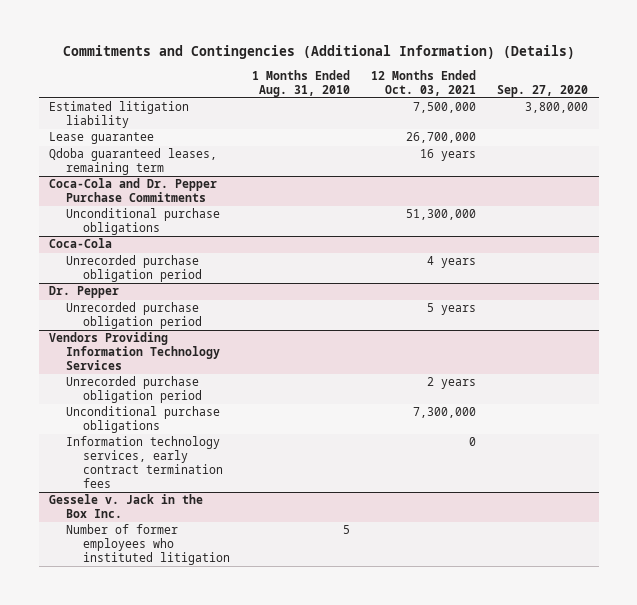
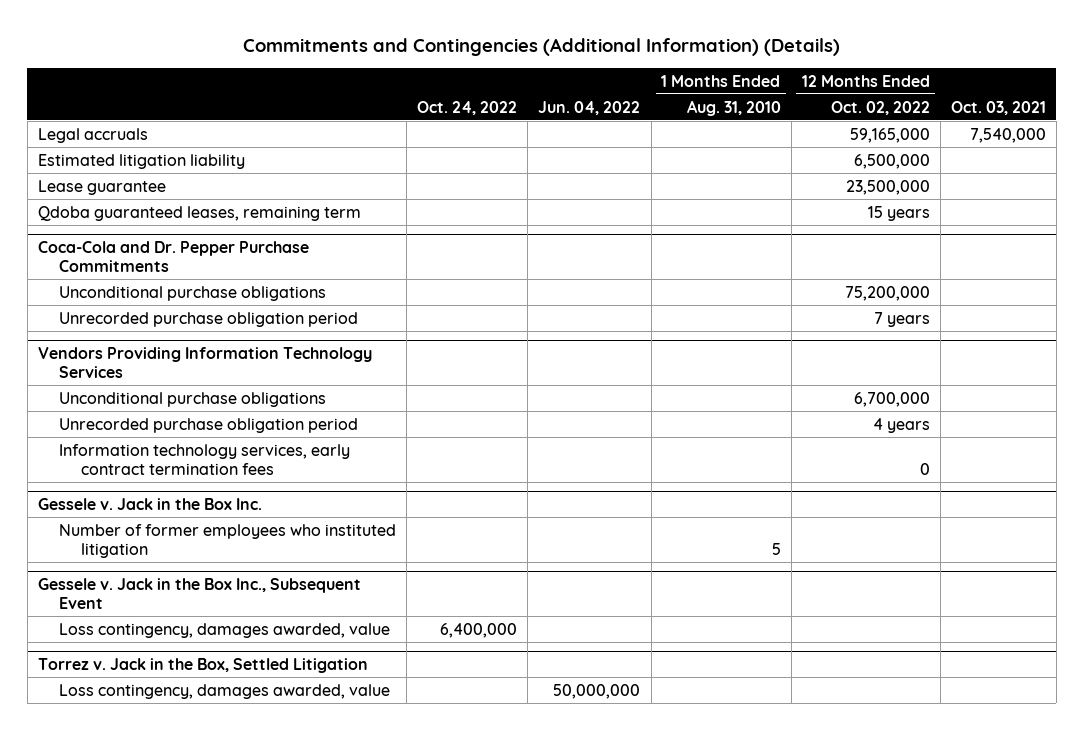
- | 1 Months Ended Aug. 31, 2010 | 12 Months Ended Oct. 03, 2021 | Sep. 27, 2020
+ | Oct. 24, 2022 | Jun. 04, 2022 | 1 Months Ended Aug. 31, 2010 | 12 Months Ended Oct. 02, 2022 | Oct. 03, 2021
+ Legal accruals | | | | 59,165,000 | 7,540,000
- Coca-Cola
- Unrecorded purchase obligation period | | 4 years |
- Dr. Pepper
- Unrecorded purchase obligation period | | 5 years |
@ Coca-Cola and Dr. Pepper Purchase Commitments
+ Unrecorded purchase obligation period | | | | 7 years |
@ Vendors Providing Information Technology Services
moved down: Unrecorded purchase obligation period | | | | 4 years |
+ Gessele v. Jack in the Box Inc., Subsequent Event
+ Loss contingency, damages awarded, value | 6,400,000 | | | |
+ Torrez v. Jack in the Box, Settled Litigation
+ Loss contingency, damages awarded, value | | 50,000,000 | | |

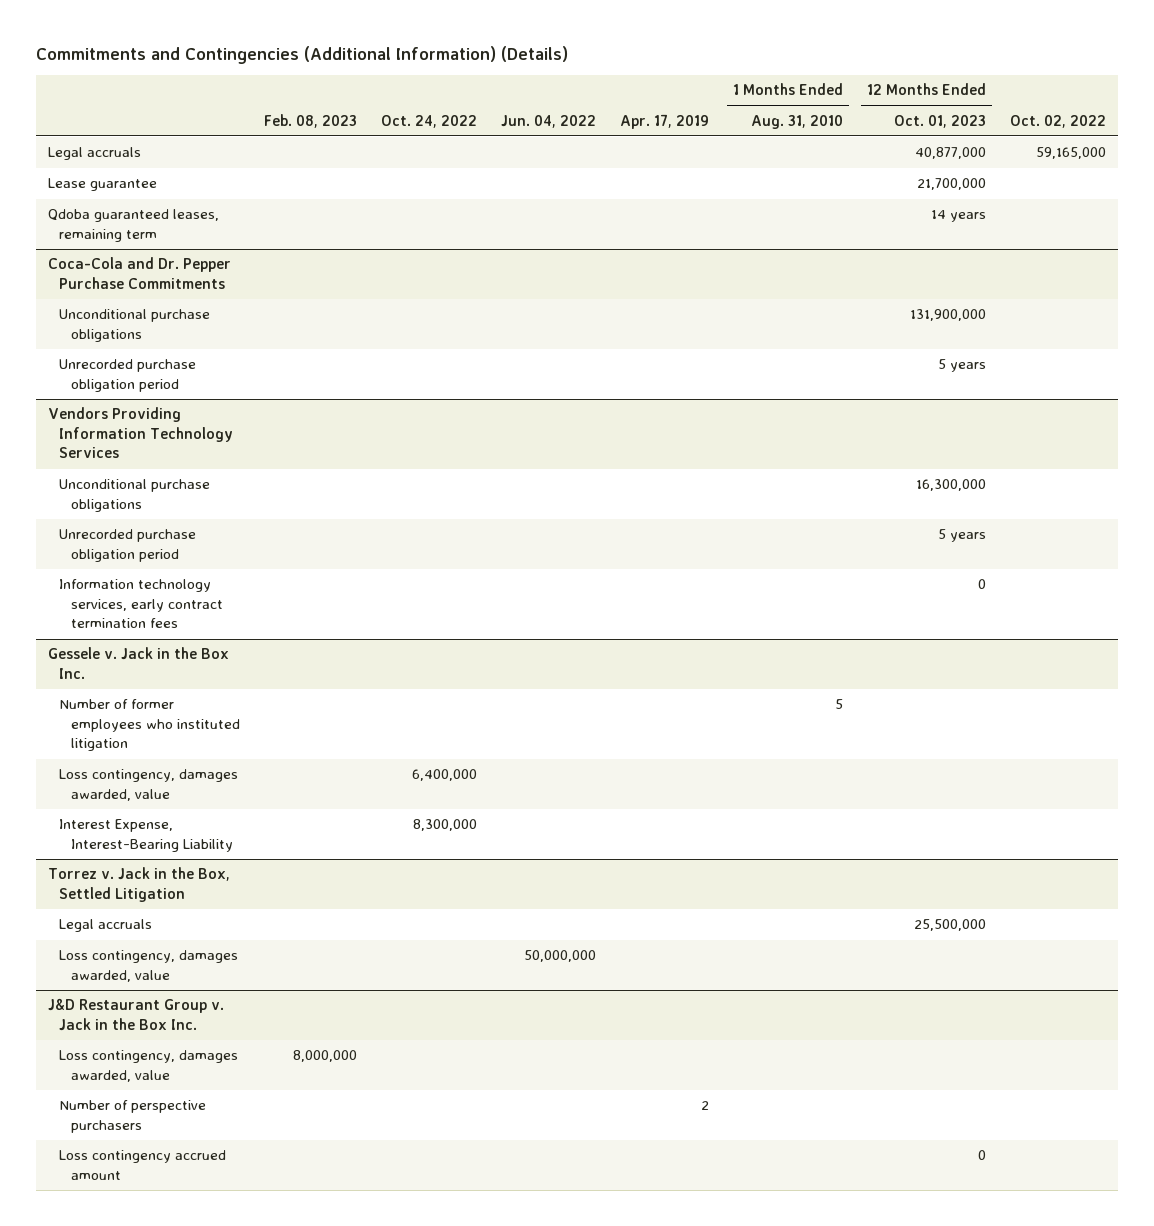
- | Oct. 24, 2022 | Jun. 04, 2022 | 1 Months Ended Aug. 31, 2010 | 12 Months Ended Oct. 02, 2022 | Oct. 03, 2021
+ | Feb. 08, 2023 | Oct. 24, 2022 | Jun. 04, 2022 | Apr. 17, 2019 | 1 Months Ended Aug. 31, 2010 | 12 Months Ended Oct. 01, 2023 | Oct. 02, 2022
- Estimated litigation liability | | | | 6,500,000 |
- Gessele v. Jack in the Box Inc., Subsequent Event
- Loss contingency, damages awarded, value | 6,400,000 | | | |
@ Gessele v. Jack in the Box Inc.
+ Loss contingency, damages awarded, value | | 6,400,000 | | | | |
+ Interest Expense, Interest-Bearing Liability | | 8,300,000 | | | | |
@ Torrez v. Jack in the Box, Settled Litigation
+ Legal accruals | | | | | | 25,500,000 |
+ J&D Restaurant Group v. Jack in the Box Inc.
+ Loss contingency, damages awarded, value | 8,000,000 | | | | | |
+ Number of perspective purchasers | | | | 2 | | |
+ Loss contingency accrued amount | | | | | | 0 |

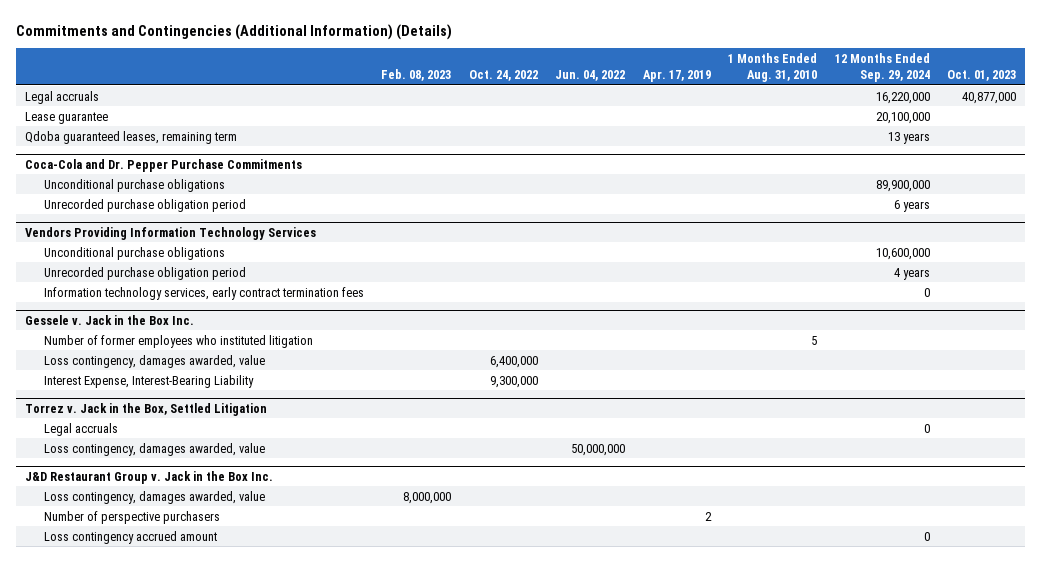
- | Feb. 08, 2023 | Oct. 24, 2022 | Jun. 04, 2022 | Apr. 17, 2019 | 1 Months Ended Aug. 31, 2010 | 12 Months Ended Oct. 01, 2023 | Oct. 02, 2022
+ | Feb. 08, 2023 | Oct. 24, 2022 | Jun. 04, 2022 | Apr. 17, 2019 | 1 Months Ended Aug. 31, 2010 | 12 Months Ended Sep. 29, 2024 | Oct. 01, 2023
@ Gessele v. Jack in the Box Inc.
- Interest Expense, Interest-Bearing Liability | | 8,300,000 | | | | |
+ Interest Expense, Interest-Bearing Liability | | 9,300,000 | | | | |

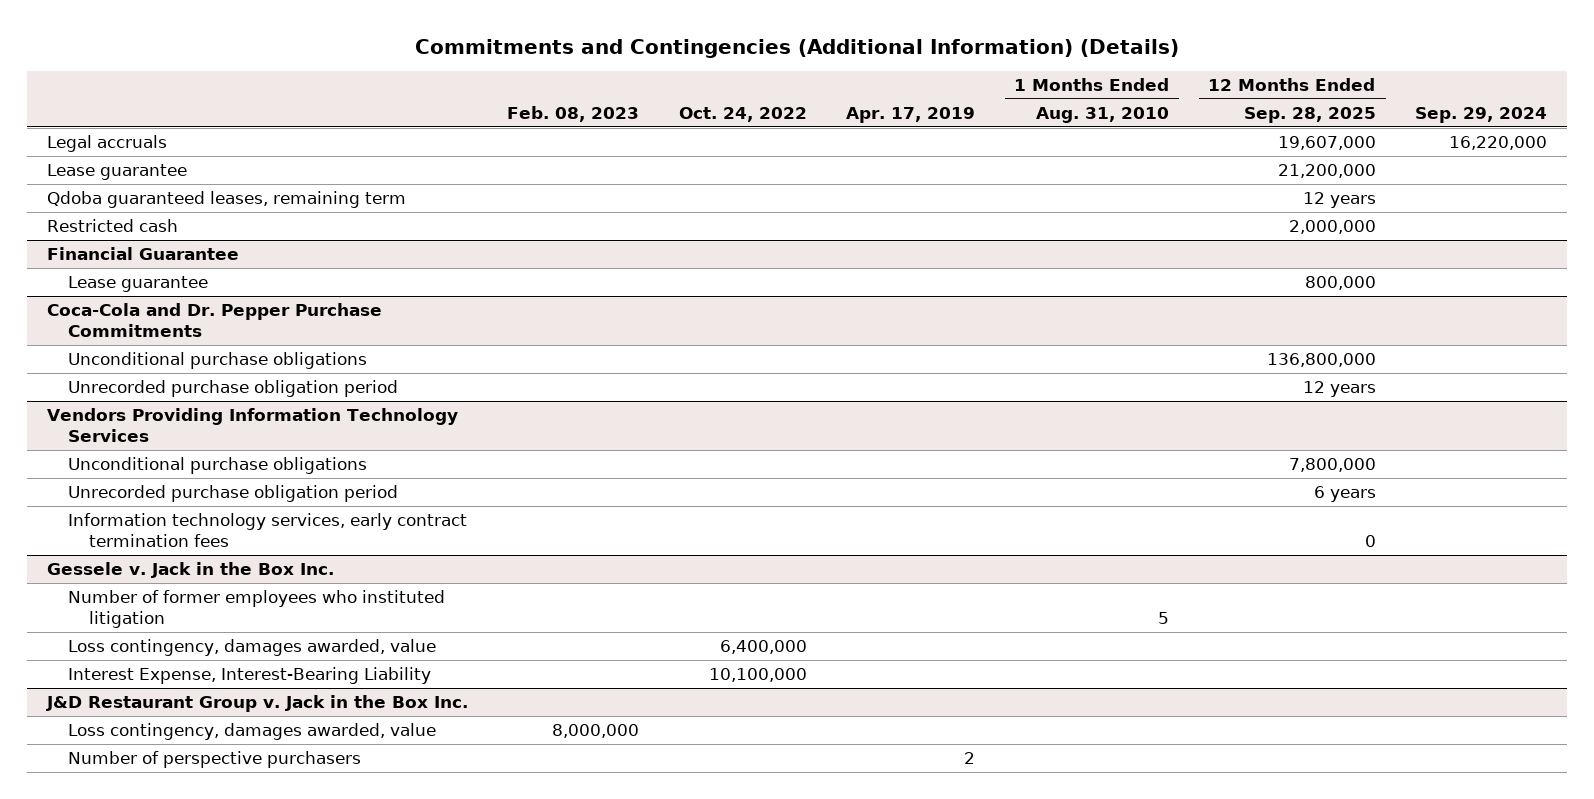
- | Feb. 08, 2023 | Oct. 24, 2022 | Jun. 04, 2022 | Apr. 17, 2019 | 1 Months Ended Aug. 31, 2010 | 12 Months Ended Sep. 29, 2024 | Oct. 01, 2023
+ | Feb. 08, 2023 | Oct. 24, 2022 | Apr. 17, 2019 | 1 Months Ended Aug. 31, 2010 | 12 Months Ended Sep. 28, 2025 | Sep. 29, 2024
+ Restricted cash | | | | | 2,000,000 |
+ Financial Guarantee
+ Lease guarantee | | | | | 800,000 |
@ Gessele v. Jack in the Box Inc.
- Interest Expense, Interest-Bearing Liability | | 9,300,000 | | | | |
- Torrez v. Jack in the Box, Settled Litigation
- Legal accruals | | | | | | 0 |
- Loss contingency, damages awarded, value | | | 50,000,000 | | | |
@ Gessele v. Jack in the Box Inc.
+ Interest Expense, Interest-Bearing Liability | | 10,100,000 | | | |
@ J&D Restaurant Group v. Jack in the Box Inc.
- Loss contingency accrued amount | | | | | | 0 |

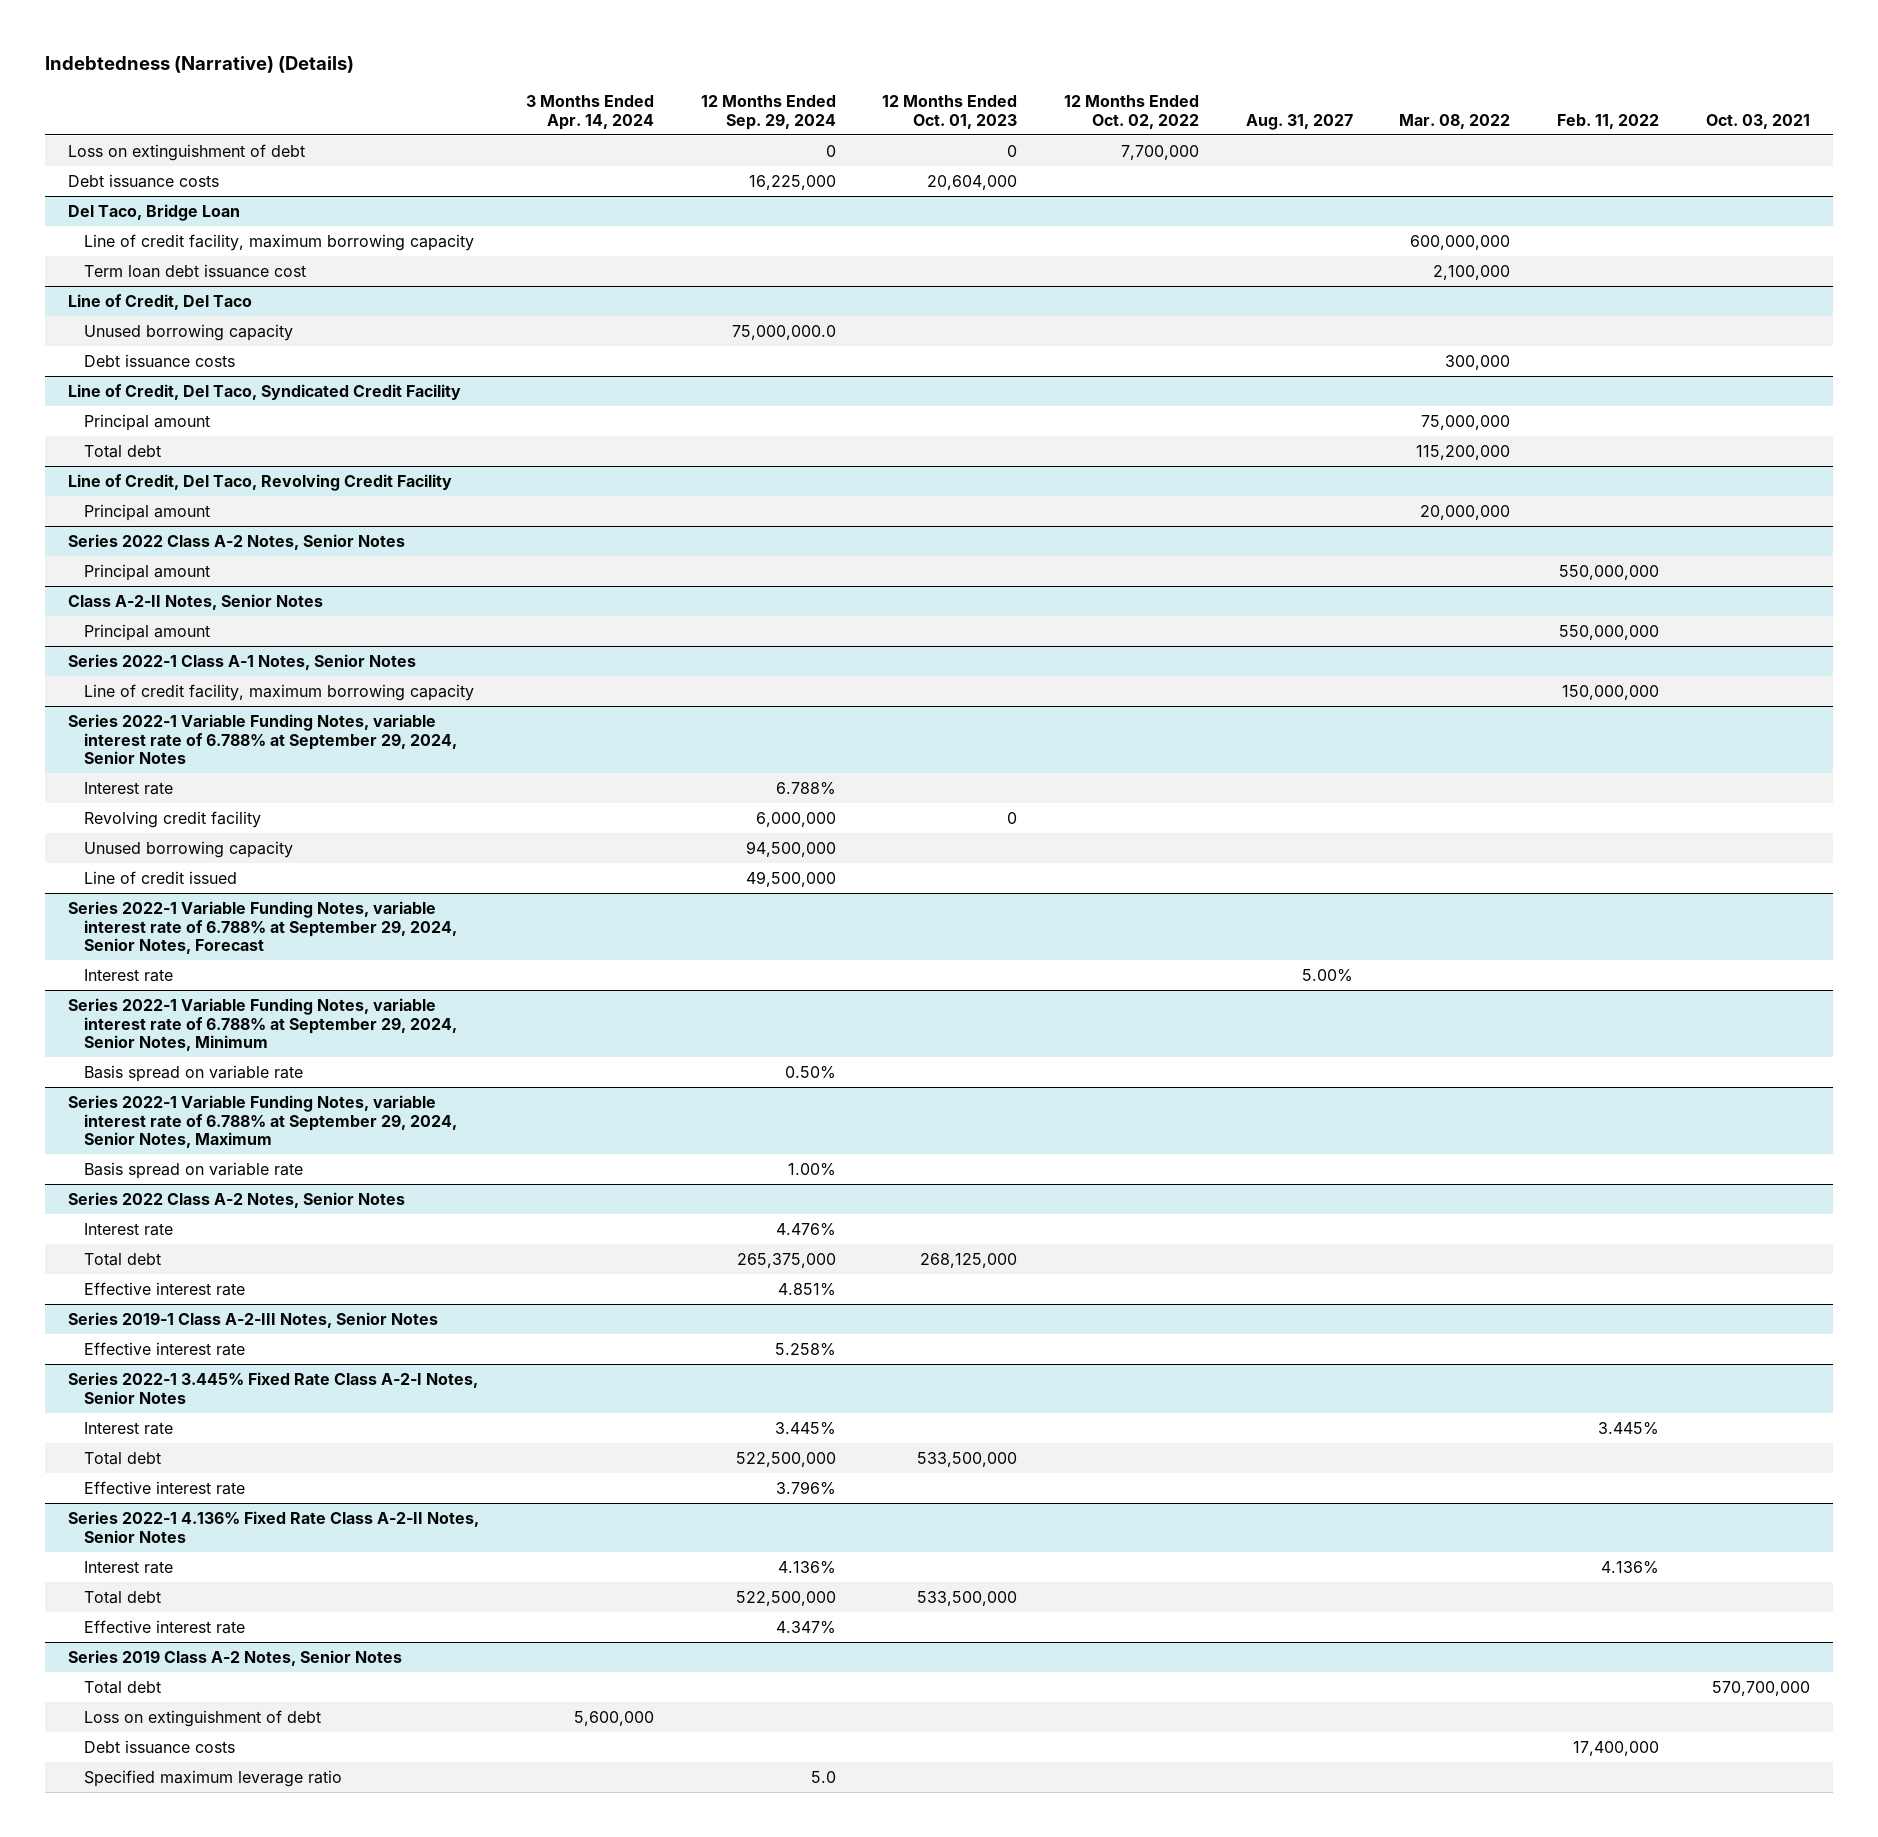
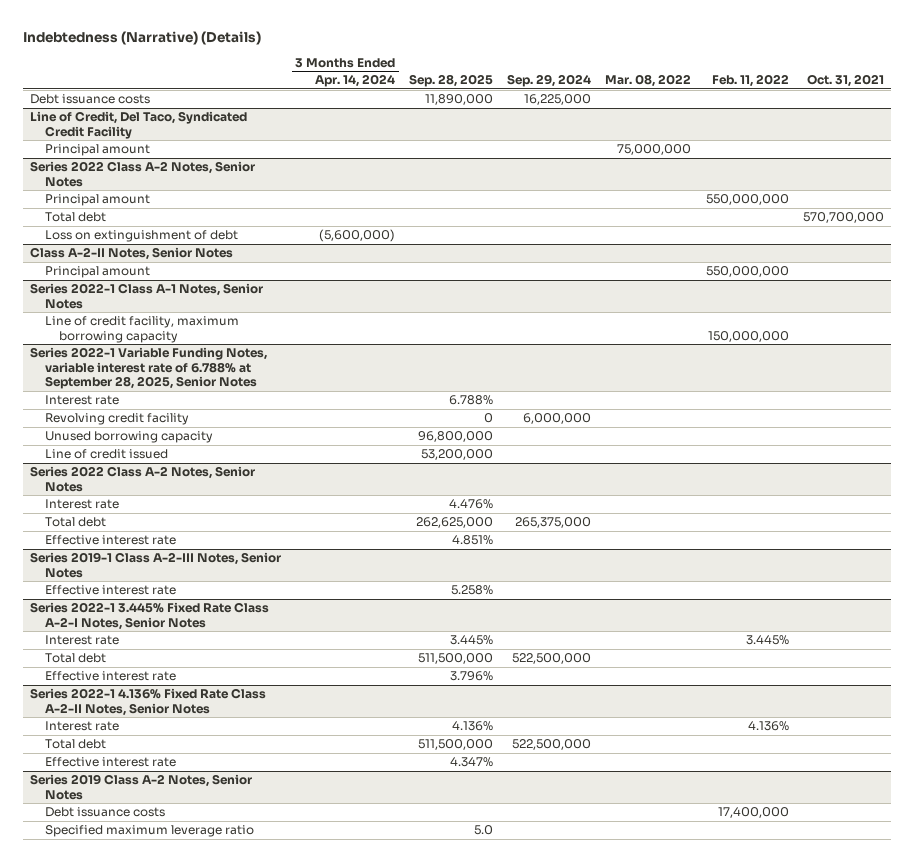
- | 3 Months Ended Apr. 14, 2024 | 12 Months Ended Sep. 29, 2024 | 12 Months Ended Oct. 01, 2023 | 12 Months Ended Oct. 02, 2022 | Aug. 31, 2027 | Mar. 08, 2022 | Feb. 11, 2022 | Oct. 03, 2021
+ | 3 Months Ended Apr. 14, 2024 | Sep. 28, 2025 | Sep. 29, 2024 | Mar. 08, 2022 | Feb. 11, 2022 | Oct. 31, 2021
- Loss on extinguishment of debt | | 0 | 0 | 7,700,000 | | | |
- Del Taco, Bridge Loan
- Line of credit facility, maximum borrowing capacity | | | | | | 600,000,000 | |
- Term loan debt issuance cost | | | | | | 2,100,000 | |
- Line of Credit, Del Taco
- Unused borrowing capacity | | 75,000,000.0 | | | | | |
- Debt issuance costs | | | | | | 300,000 | |
@ Line of Credit, Del Taco, Syndicated Credit Facility
- Total debt | | | | | | 115,200,000 | |
- Line of Credit, Del Taco, Revolving Credit Facility
- Principal amount | | | | | | 20,000,000 | |
@ Series 2022 Class A-2 Notes, Senior Notes
+ Total debt | | | | | | 570,700,000
+ Loss on extinguishment of debt | (5,600,000) | | | | |
- Series 2022-1 Variable Funding Notes, variable interest rate of 6.788% at September 29, 2024, Senior Notes
+ Series 2022-1 Variable Funding Notes, variable interest rate of 6.788% at September 28, 2025, Senior Notes
- Series 2022-1 Variable Funding Notes, variable interest rate of 6.788% at September 29, 2024, Senior Notes, Forecast
- Interest rate | | | | | 5.00% | | |
- Series 2022-1 Variable Funding Notes, variable interest rate of 6.788% at September 29, 2024, Senior Notes, Minimum
- Basis spread on variable rate | | 0.50% | | | | | |
- Series 2022-1 Variable Funding Notes, variable interest rate of 6.788% at September 29, 2024, Senior Notes, Maximum
- Basis spread on variable rate | | 1.00% | | | | | |
@ Series 2019 Class A-2 Notes, Senior Notes
- Total debt | | | | | | | | 570,700,000
- Loss on extinguishment of debt | 5,600,000 | | | | | | |

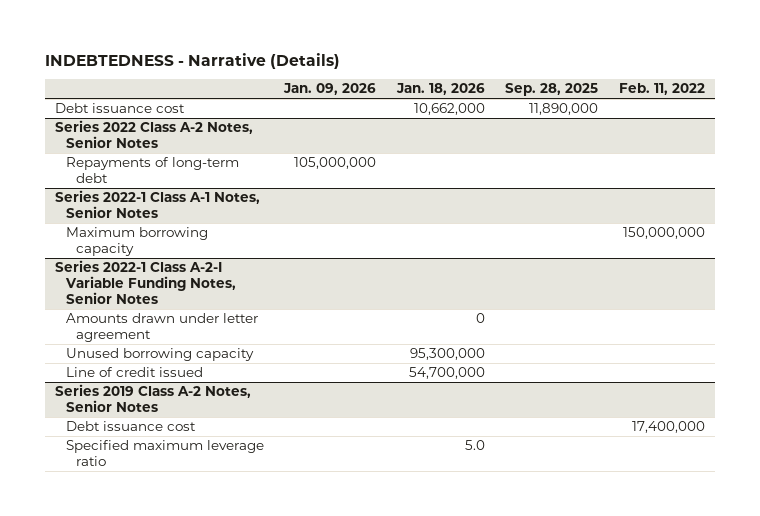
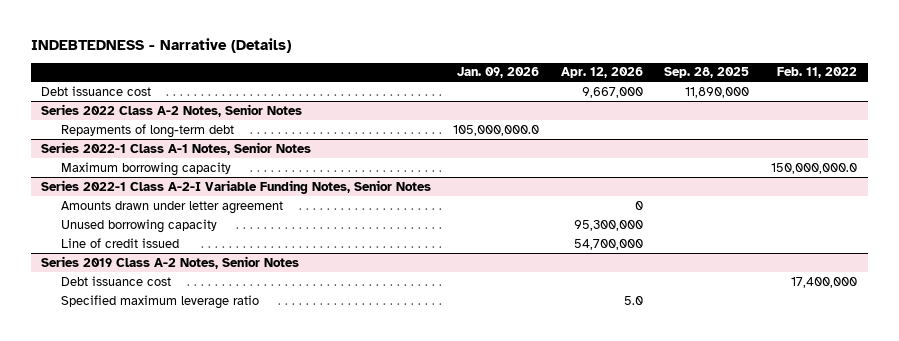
- | Jan. 09, 2026 | Jan. 18, 2026 | Sep. 28, 2025 | Feb. 11, 2022
+ | Jan. 09, 2026 | Apr. 12, 2026 | Sep. 28, 2025 | Feb. 11, 2022
@ Series 2022 Class A-2 Notes, Senior Notes
- Repayments of long-term debt | 105,000,000 | | |
+ Repayments of long-term debt | 105,000,000.0 | | |
@ Series 2022-1 Class A-1 Notes, Senior Notes
- Maximum borrowing capacity | | | | 150,000,000
+ Maximum borrowing capacity | | | | 150,000,000.0

